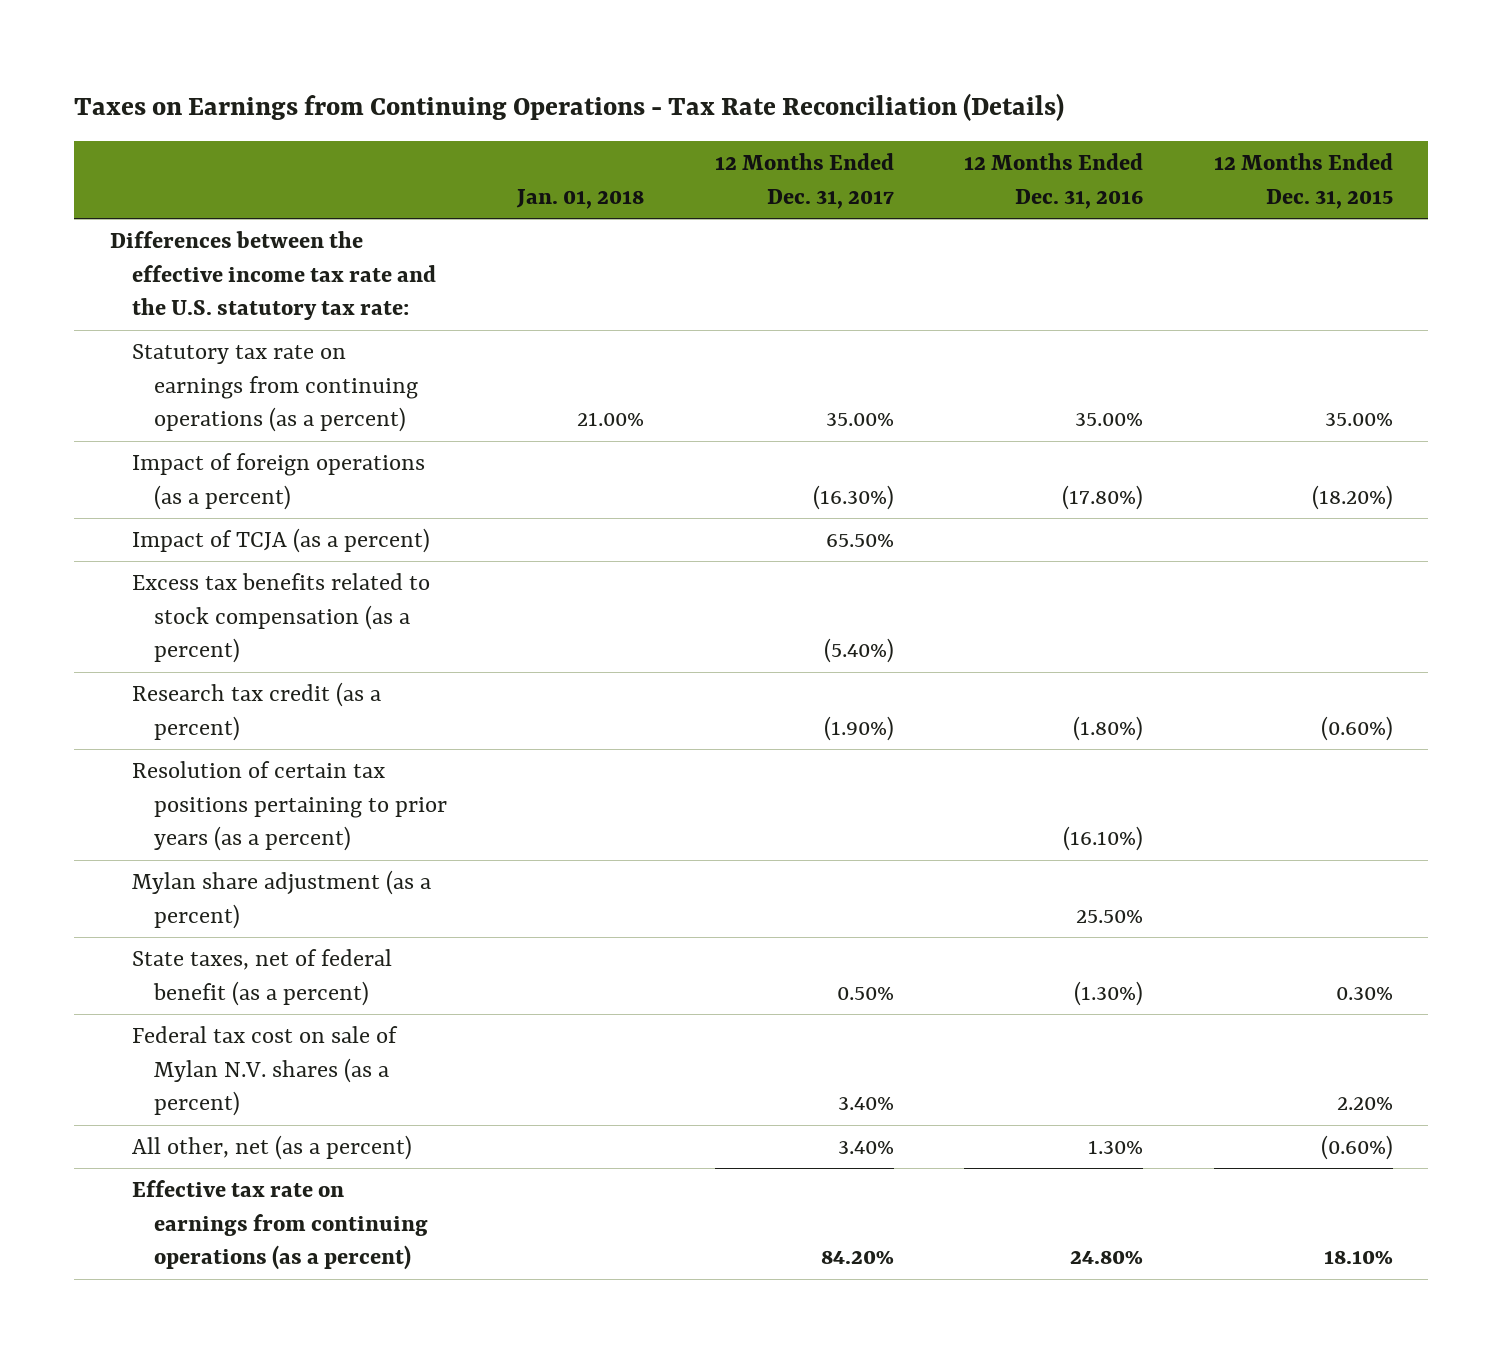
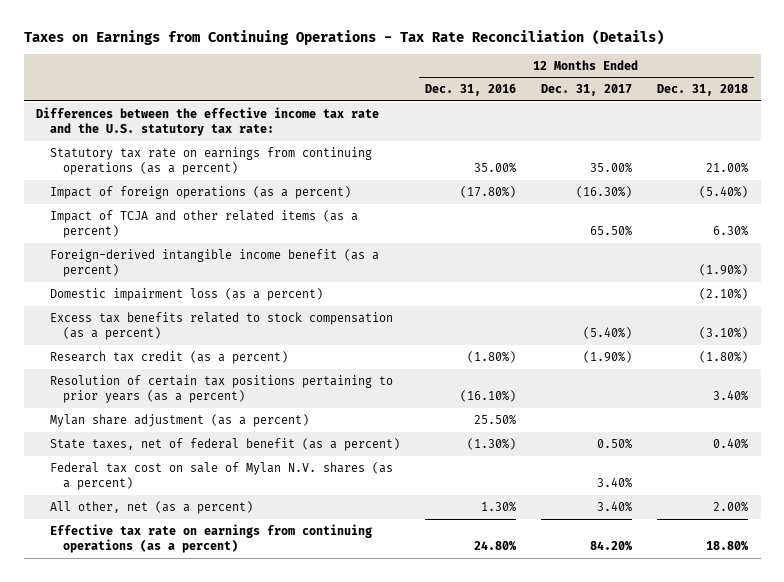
- | Jan. 01, 2018 | 12 Months Ended Dec. 31, 2017 | 12 Months Ended Dec. 31, 2016 | 12 Months Ended Dec. 31, 2015
+ | 12 Months Ended Dec. 31, 2016 | 12 Months Ended Dec. 31, 2017 | 12 Months Ended Dec. 31, 2018
- Impact of TCJA (as a percent) | | 65.50% | |
+ Impact of TCJA and other related items (as a percent) | | 65.50% | 6.30%
+ Foreign-derived intangible income benefit (as a percent) | | | (1.90%)
+ Domestic impairment loss (as a percent) | | | (2.10%)

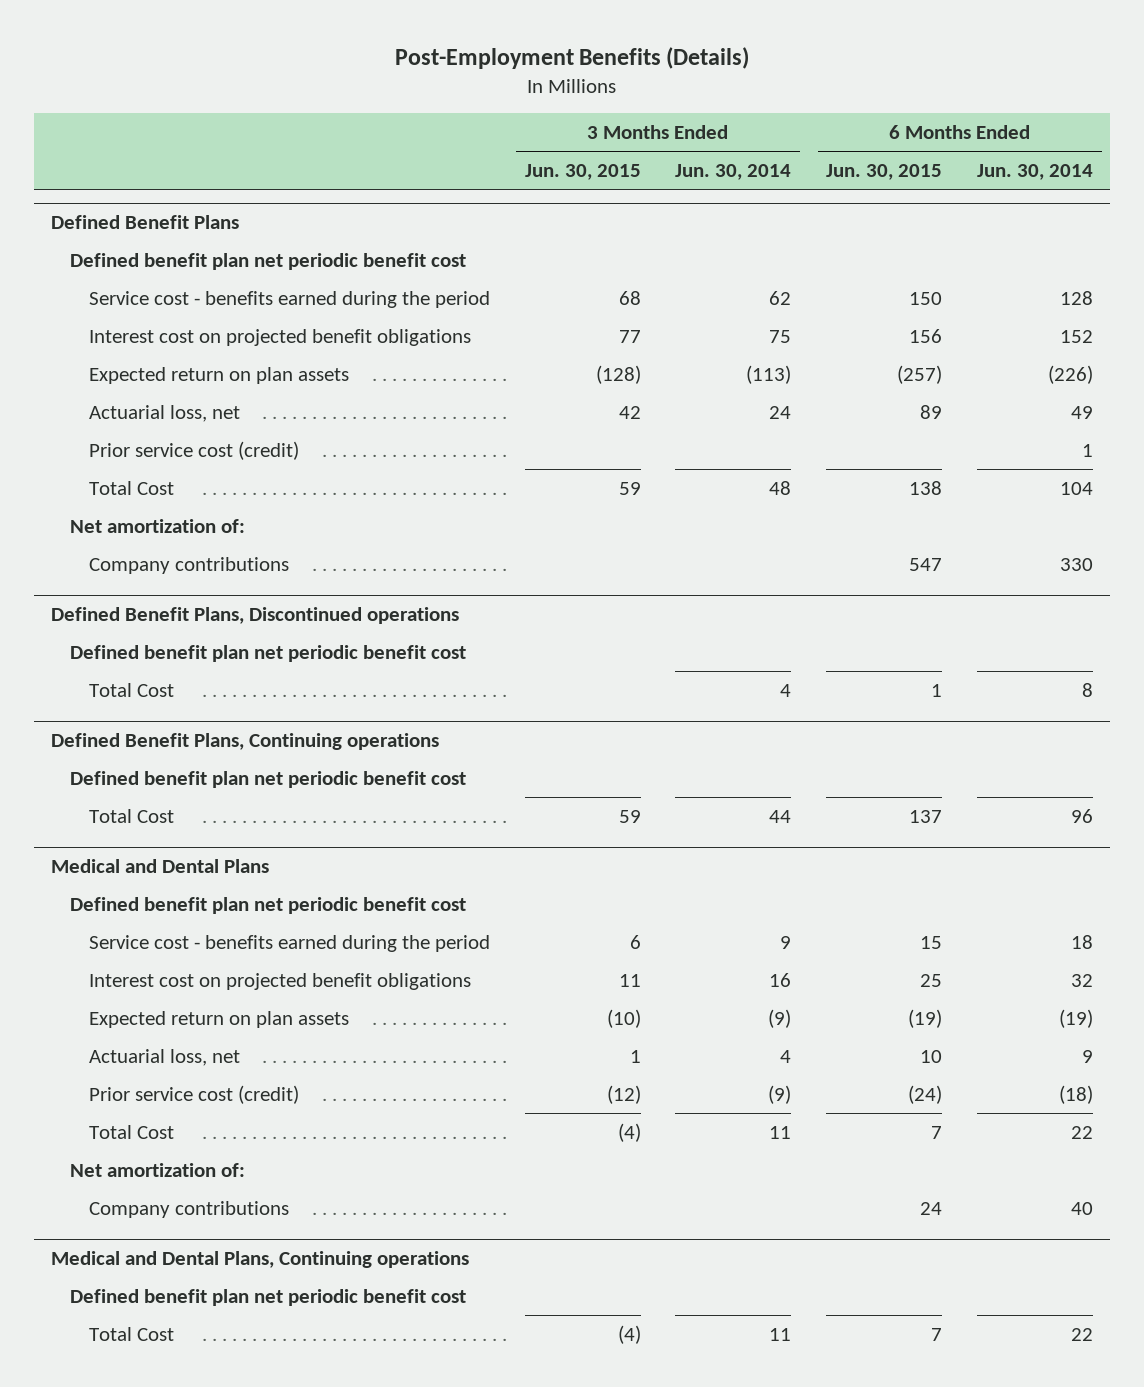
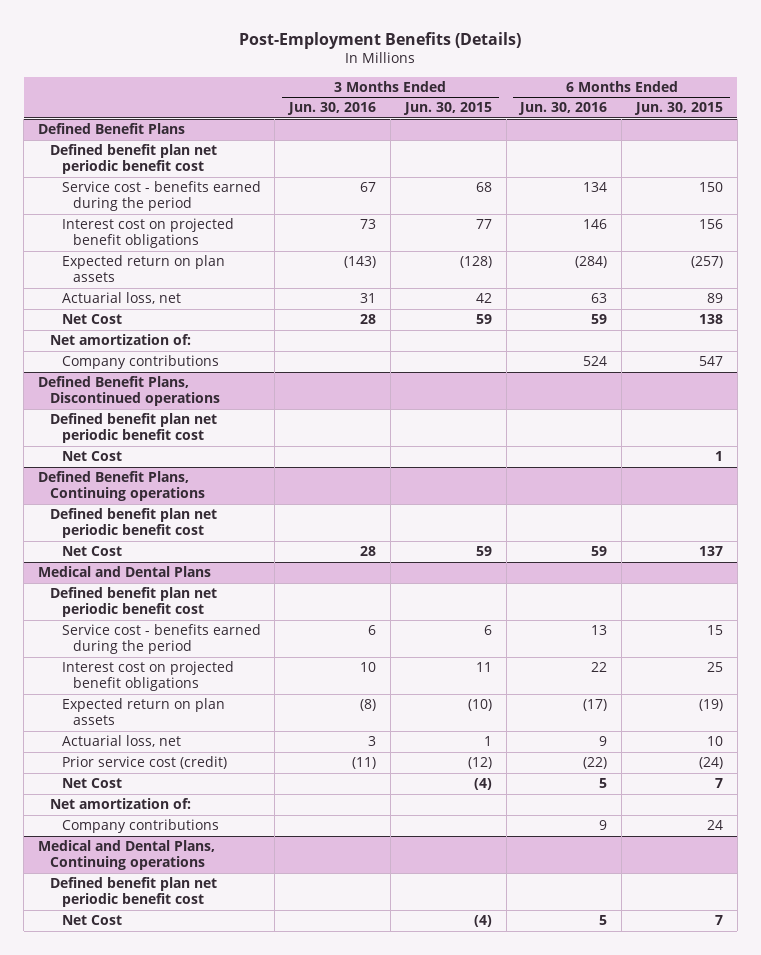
- | 3 Months Ended Jun. 30, 2015 | 3 Months Ended Jun. 30, 2014 | 6 Months Ended Jun. 30, 2015 | 6 Months Ended Jun. 30, 2014
+ | 3 Months Ended Jun. 30, 2016 | 3 Months Ended Jun. 30, 2015 | 6 Months Ended Jun. 30, 2016 | 6 Months Ended Jun. 30, 2015
@ Defined Benefit Plans
- Prior service cost (credit) | | | | 1
- Total Cost | 59 | 48 | 138 | 104
+ Net Cost | 28 | 59 | 59 | 138
@ Defined Benefit Plans, Discontinued operations
- Total Cost | | 4 | 1 | 8
+ Net Cost | | | | 1
@ Defined Benefit Plans, Continuing operations
- Total Cost | 59 | 44 | 137 | 96
+ Net Cost | 28 | 59 | 59 | 137
@ Medical and Dental Plans
- Total Cost | (4) | 11 | 7 | 22
+ Net Cost | | (4) | 5 | 7
@ Medical and Dental Plans, Continuing operations
- Total Cost | (4) | 11 | 7 | 22
+ Net Cost | | (4) | 5 | 7

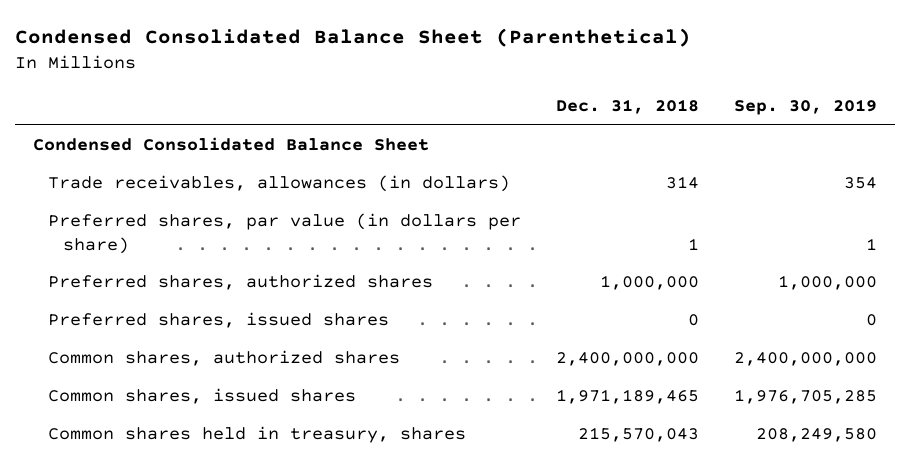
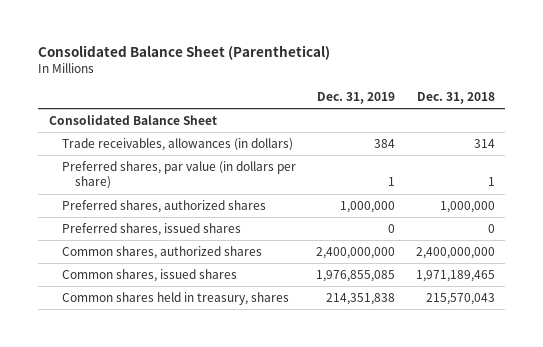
- Condensed Consolidated Balance Sheet (Parenthetical)
+ Consolidated Balance Sheet (Parenthetical)
- | Dec. 31, 2018 | Sep. 30, 2019
+ | Dec. 31, 2019 | Dec. 31, 2018
- Condensed Consolidated Balance Sheet
+ Consolidated Balance Sheet

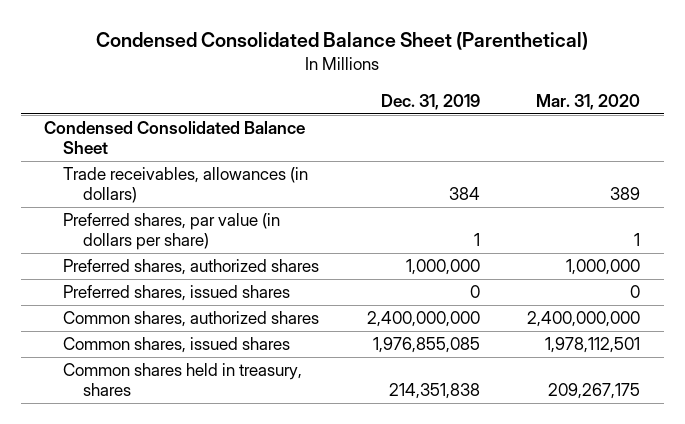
- Consolidated Balance Sheet (Parenthetical)
+ Condensed Consolidated Balance Sheet (Parenthetical)
- | Dec. 31, 2019 | Dec. 31, 2018
+ | Dec. 31, 2019 | Mar. 31, 2020
- Consolidated Balance Sheet
+ Condensed Consolidated Balance Sheet

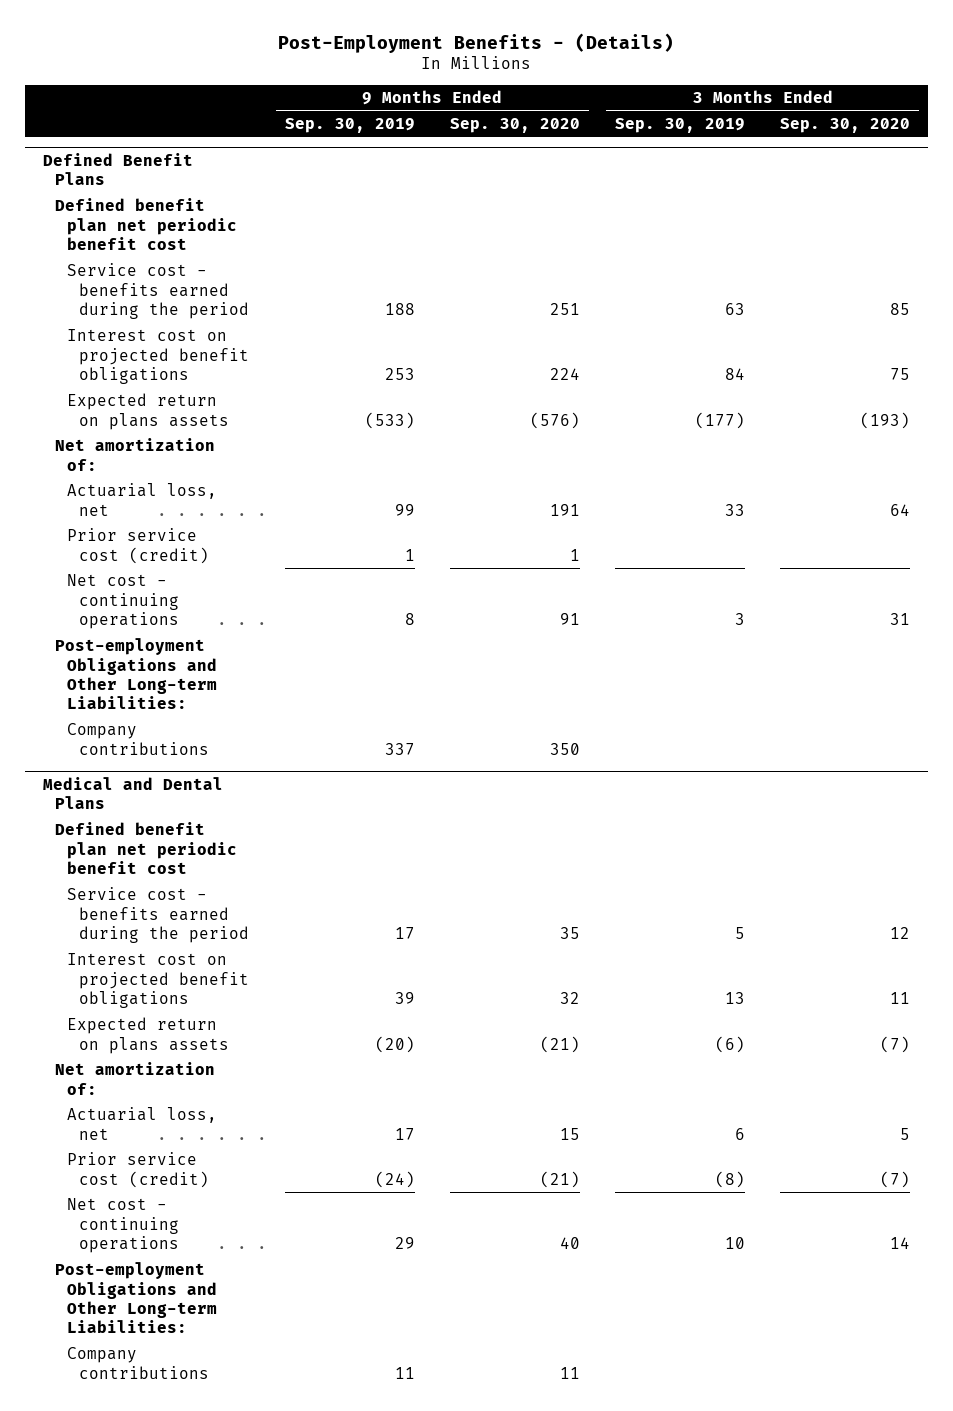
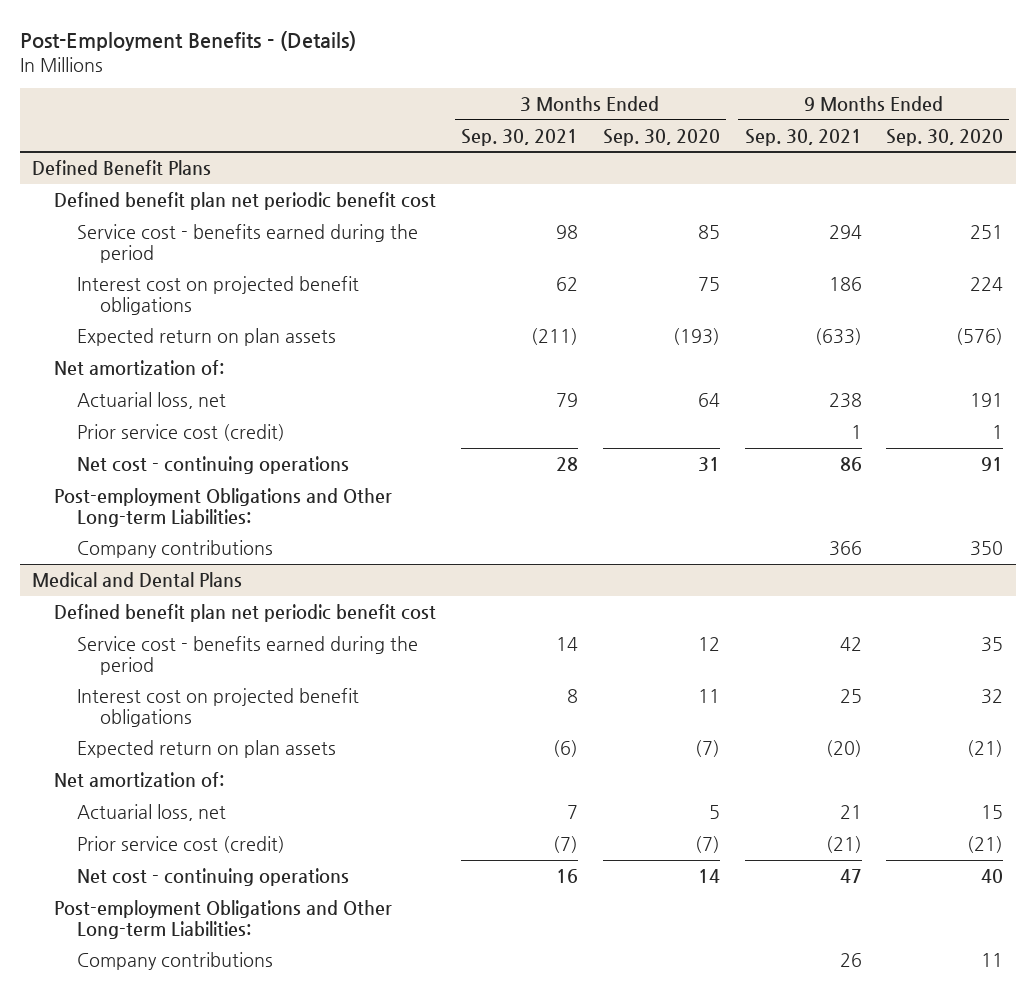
- | 9 Months Ended Sep. 30, 2019 | 9 Months Ended Sep. 30, 2020 | 3 Months Ended Sep. 30, 2019 | 3 Months Ended Sep. 30, 2020
+ | 3 Months Ended Sep. 30, 2021 | 3 Months Ended Sep. 30, 2020 | 9 Months Ended Sep. 30, 2021 | 9 Months Ended Sep. 30, 2020
@ Defined Benefit Plans
- Expected return on plans assets | (533) | (576) | (177) | (193)
+ Expected return on plan assets | (211) | (193) | (633) | (576)
@ Medical and Dental Plans
- Expected return on plans assets | (20) | (21) | (6) | (7)
+ Expected return on plan assets | (6) | (7) | (20) | (21)

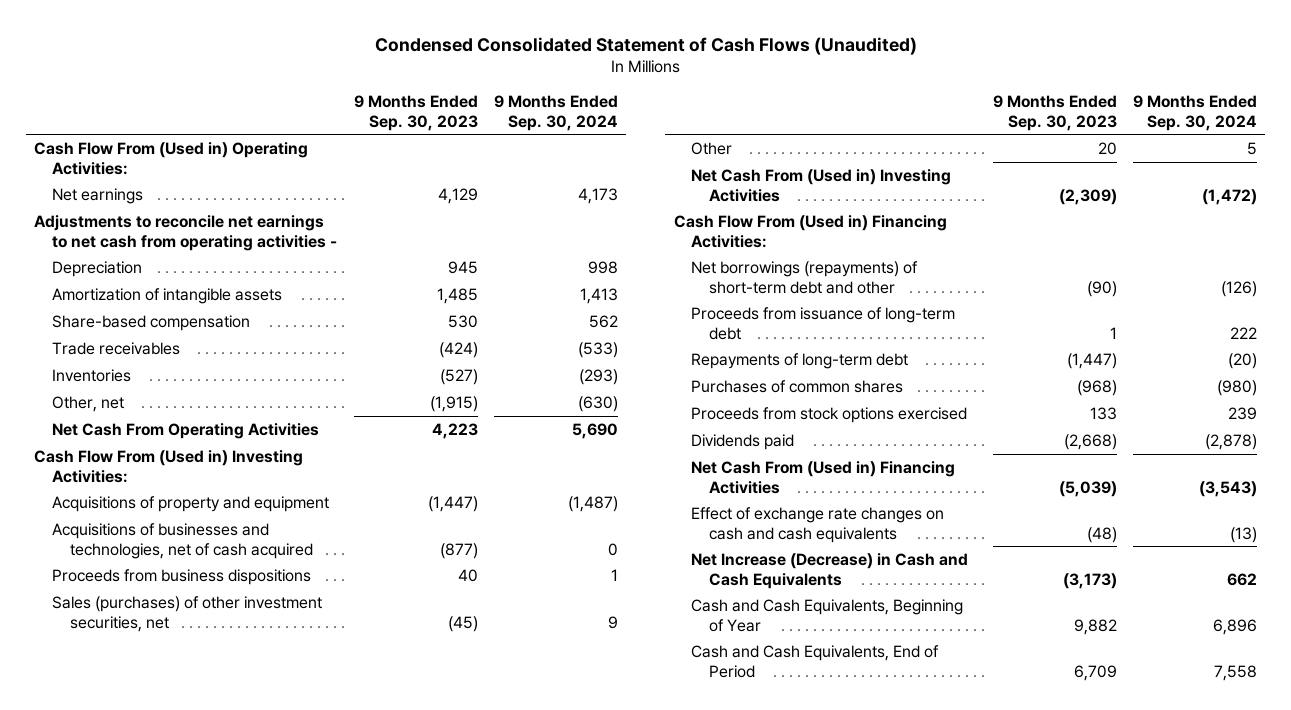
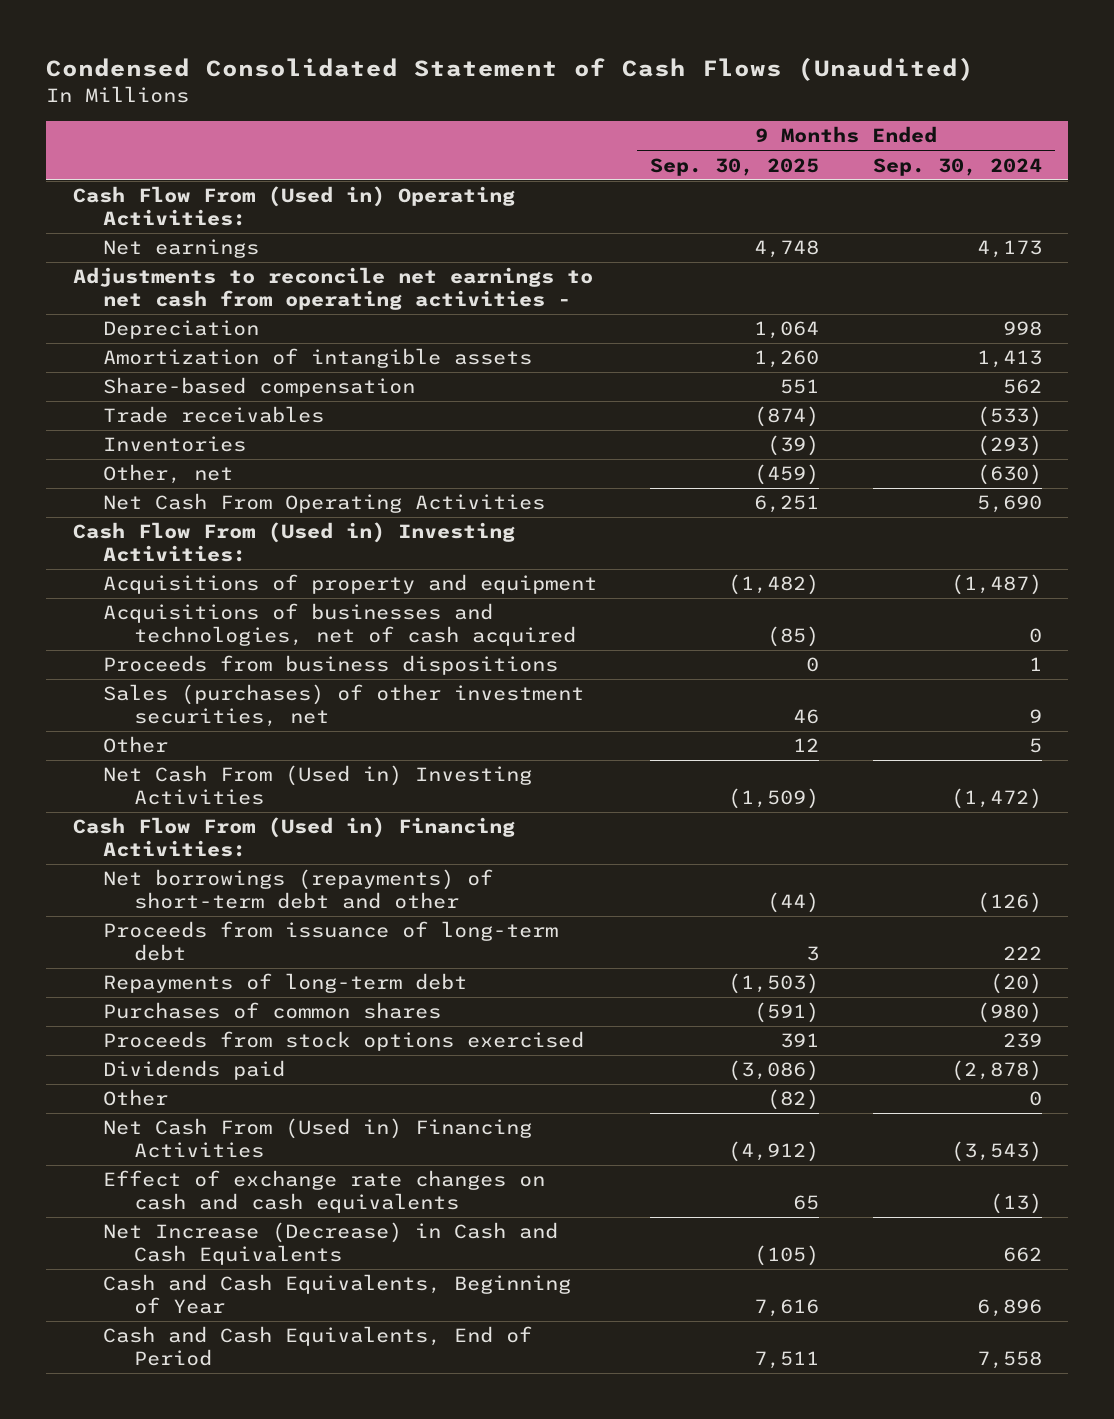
- | 9 Months Ended Sep. 30, 2023 | 9 Months Ended Sep. 30, 2024
+ | 9 Months Ended Sep. 30, 2025 | 9 Months Ended Sep. 30, 2024
+ Other | (82) | 0

